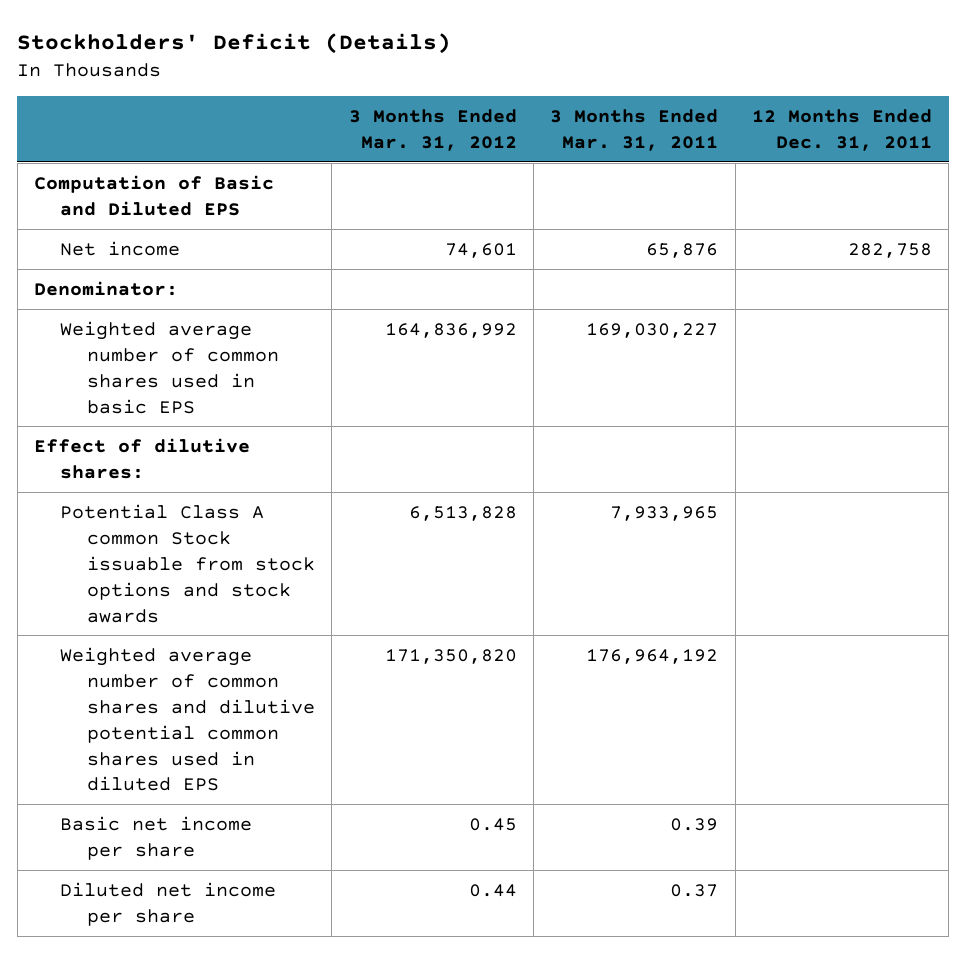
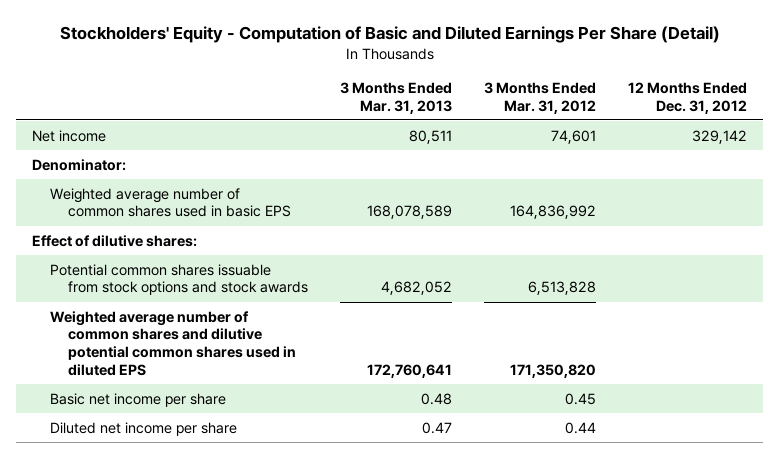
- Stockholders' Deficit (Details)
+ Stockholders' Equity - Computation of Basic and Diluted Earnings Per Share (Detail)
- | 3 Months Ended Mar. 31, 2012 | 3 Months Ended Mar. 31, 2011 | 12 Months Ended Dec. 31, 2011
+ | 3 Months Ended Mar. 31, 2013 | 3 Months Ended Mar. 31, 2012 | 12 Months Ended Dec. 31, 2012
- Computation of Basic and Diluted EPS
- Potential Class A common Stock issuable from stock options and stock awards | 6,513,828 | 7,933,965 |
+ Potential common shares issuable from stock options and stock awards | 4,682,052 | 6,513,828 |

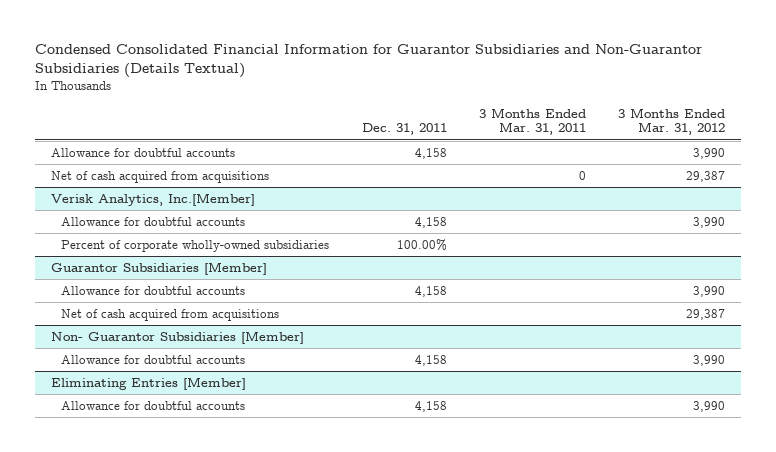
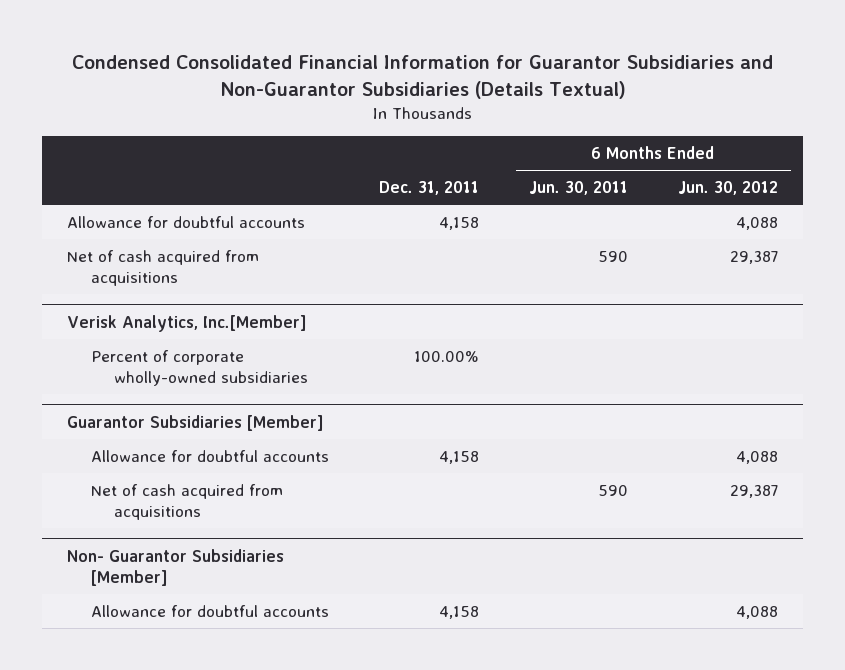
- | Dec. 31, 2011 | 3 Months Ended Mar. 31, 2011 | 3 Months Ended Mar. 31, 2012
+ | Dec. 31, 2011 | 6 Months Ended Jun. 30, 2011 | 6 Months Ended Jun. 30, 2012
@ Verisk Analytics, Inc.[Member]
- Allowance for doubtful accounts | 4,158 | | 3,990
- Eliminating Entries [Member]
- Allowance for doubtful accounts | 4,158 | | 3,990

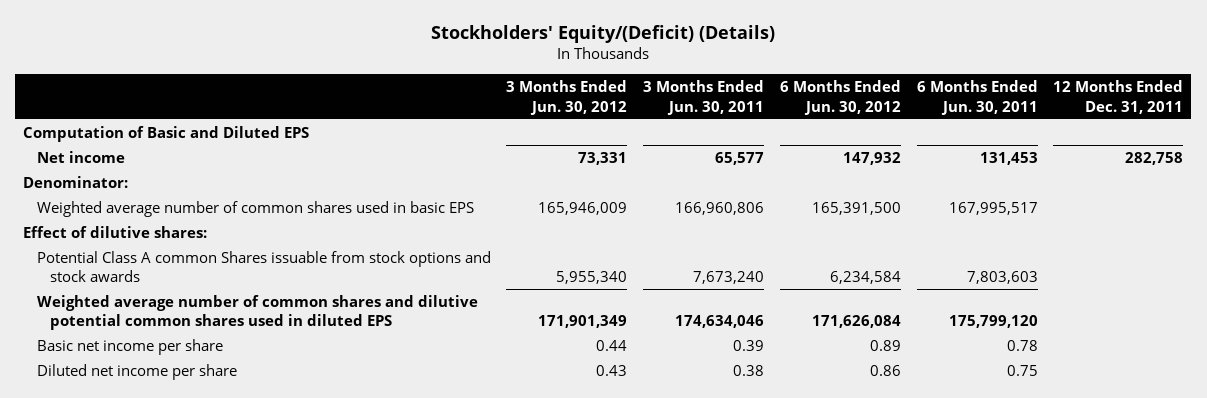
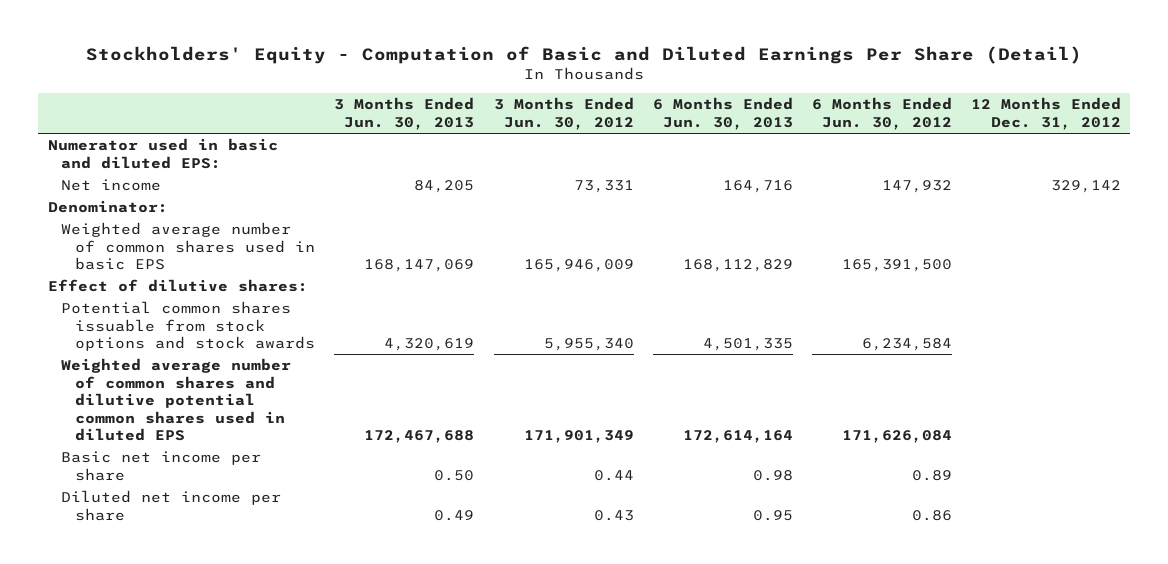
- Stockholders' Equity/(Deficit) (Details)
+ Stockholders' Equity - Computation of Basic and Diluted Earnings Per Share (Detail)
- | 3 Months Ended Jun. 30, 2012 | 3 Months Ended Jun. 30, 2011 | 6 Months Ended Jun. 30, 2012 | 6 Months Ended Jun. 30, 2011 | 12 Months Ended Dec. 31, 2011
+ | 3 Months Ended Jun. 30, 2013 | 3 Months Ended Jun. 30, 2012 | 6 Months Ended Jun. 30, 2013 | 6 Months Ended Jun. 30, 2012 | 12 Months Ended Dec. 31, 2012
- Computation of Basic and Diluted EPS
+ Numerator used in basic and diluted EPS:
- Potential Class A common Shares issuable from stock options and stock awards | 5,955,340 | 7,673,240 | 6,234,584 | 7,803,603 |
+ Potential common shares issuable from stock options and stock awards | 4,320,619 | 5,955,340 | 4,501,335 | 6,234,584 |

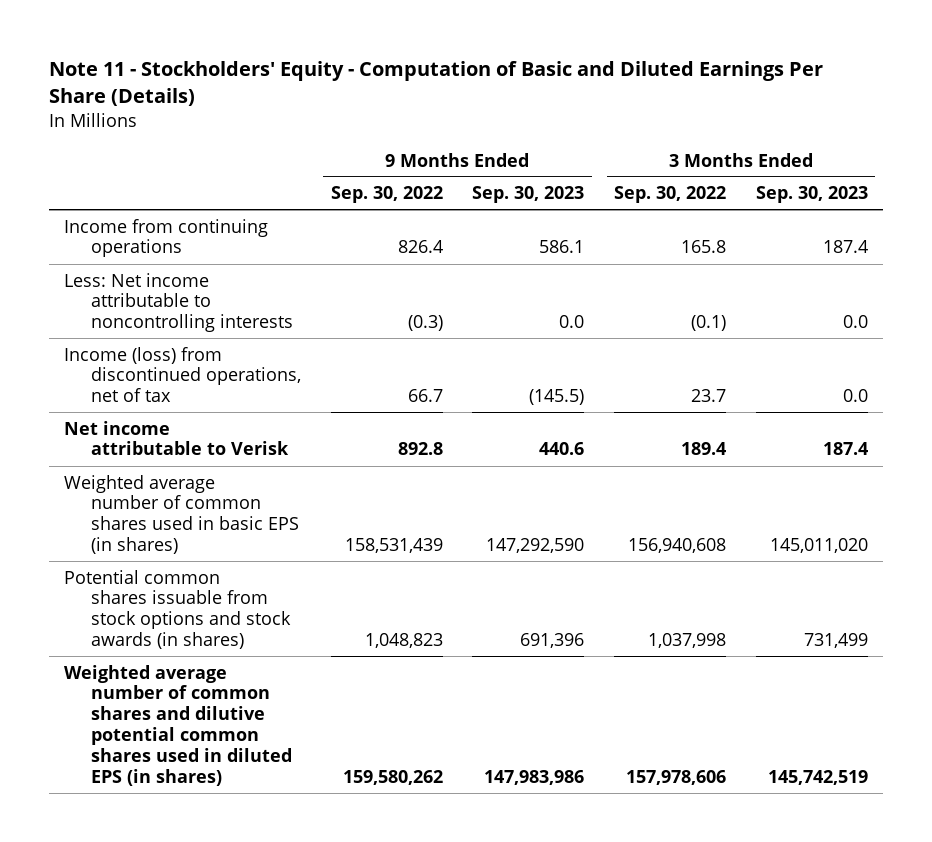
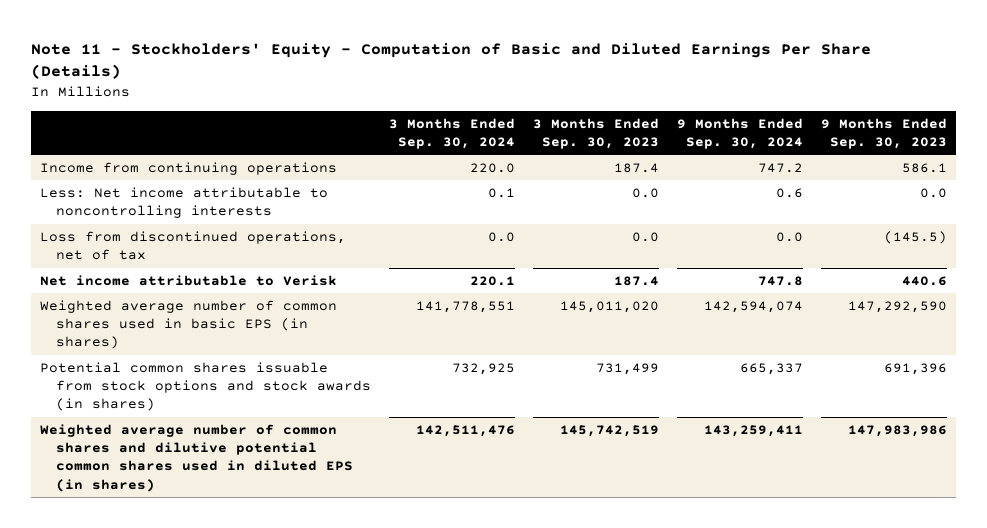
- | 9 Months Ended Sep. 30, 2022 | 9 Months Ended Sep. 30, 2023 | 3 Months Ended Sep. 30, 2022 | 3 Months Ended Sep. 30, 2023
+ | 3 Months Ended Sep. 30, 2024 | 3 Months Ended Sep. 30, 2023 | 9 Months Ended Sep. 30, 2024 | 9 Months Ended Sep. 30, 2023
- Income (loss) from discontinued operations, net of tax | 66.7 | (145.5) | 23.7 | 0.0
+ Loss from discontinued operations, net of tax | 0.0 | 0.0 | 0.0 | (145.5)

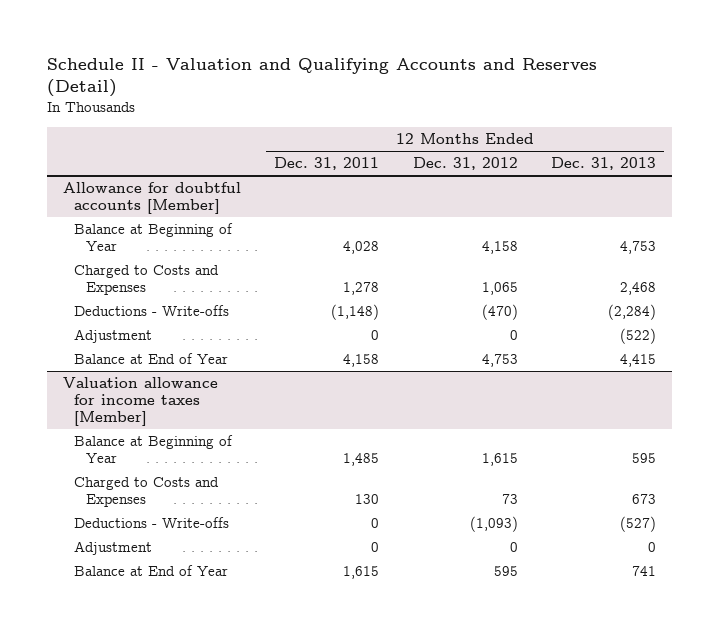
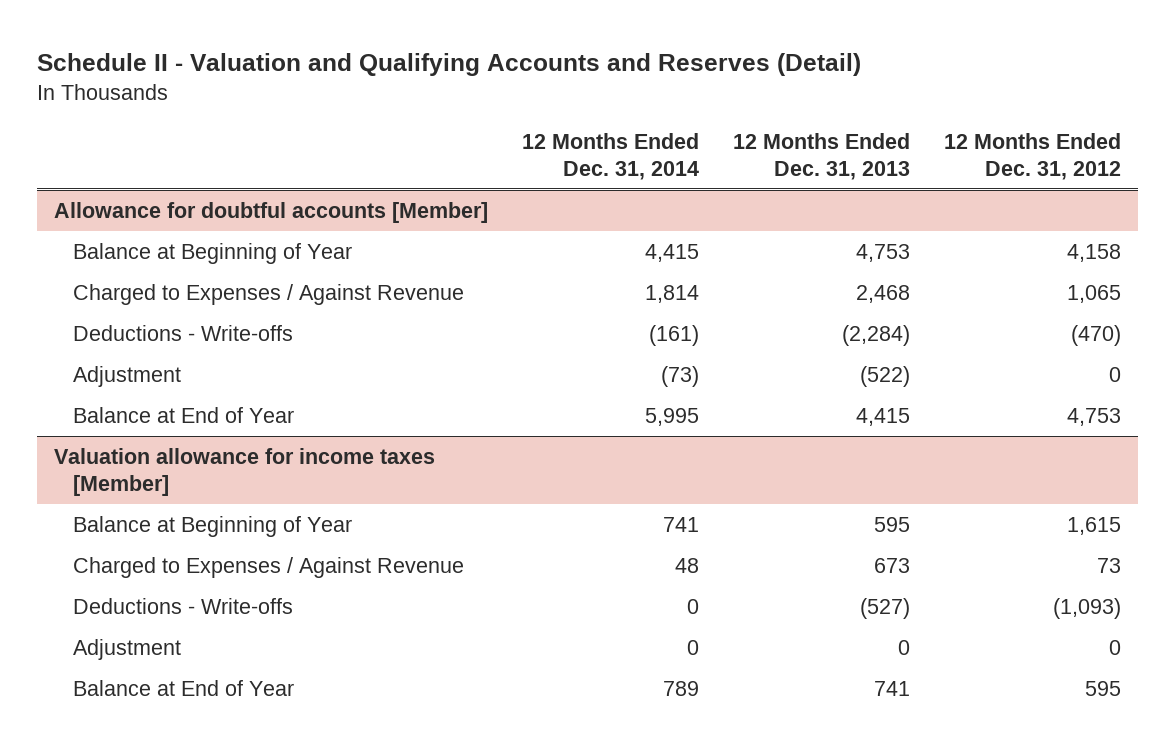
- | 12 Months Ended Dec. 31, 2011 | 12 Months Ended Dec. 31, 2012 | 12 Months Ended Dec. 31, 2013
+ | 12 Months Ended Dec. 31, 2014 | 12 Months Ended Dec. 31, 2013 | 12 Months Ended Dec. 31, 2012
@ Allowance for doubtful accounts [Member]
- Charged to Costs and Expenses | 1,278 | 1,065 | 2,468
+ Charged to Expenses / Against Revenue | 1,814 | 2,468 | 1,065
@ Valuation allowance for income taxes [Member]
- Charged to Costs and Expenses | 130 | 73 | 673
+ Charged to Expenses / Against Revenue | 48 | 673 | 73

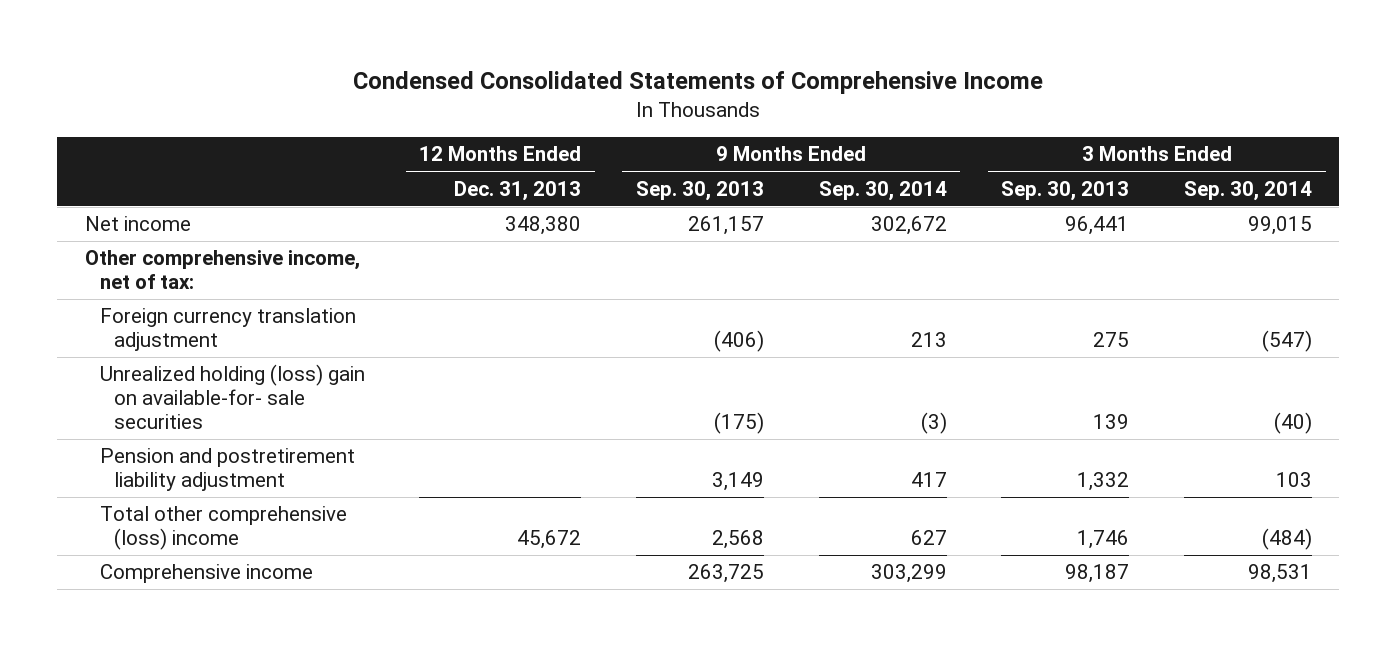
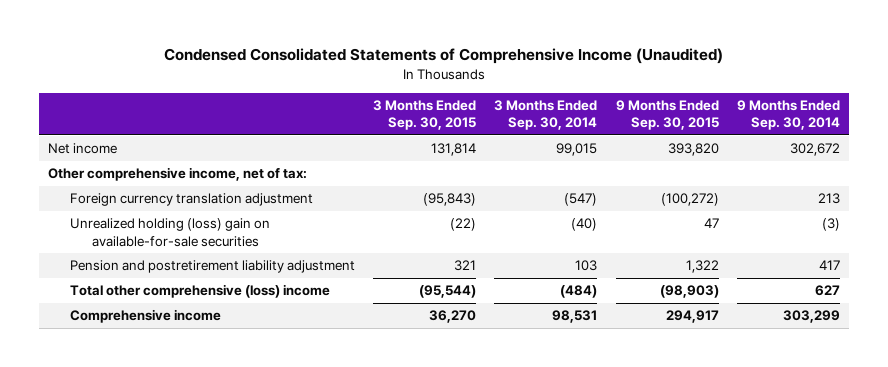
- Condensed Consolidated Statements of Comprehensive Income
+ Condensed Consolidated Statements of Comprehensive Income (Unaudited)
- | 12 Months Ended Dec. 31, 2013 | 9 Months Ended Sep. 30, 2013 | 9 Months Ended Sep. 30, 2014 | 3 Months Ended Sep. 30, 2013 | 3 Months Ended Sep. 30, 2014
+ | 3 Months Ended Sep. 30, 2015 | 3 Months Ended Sep. 30, 2014 | 9 Months Ended Sep. 30, 2015 | 9 Months Ended Sep. 30, 2014
- Unrealized holding (loss) gain on available-for- sale securities | | (175) | (3) | 139 | (40)
+ Unrealized holding (loss) gain on available-for-sale securities | (22) | (40) | 47 | (3)

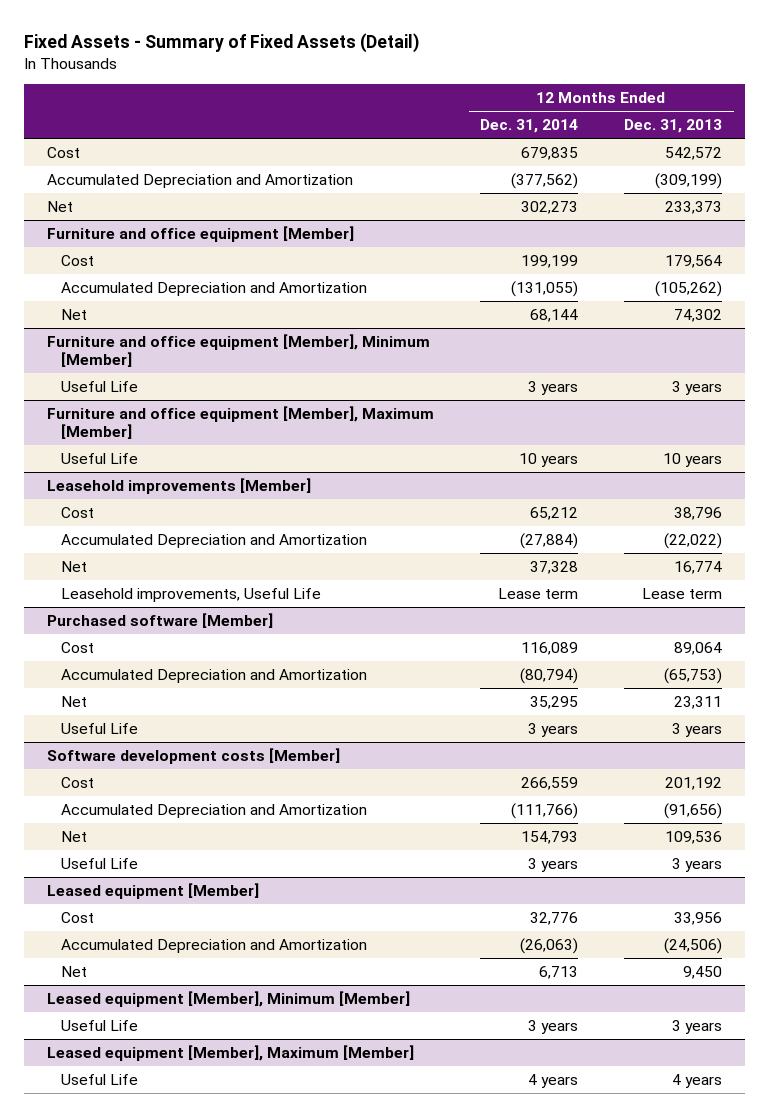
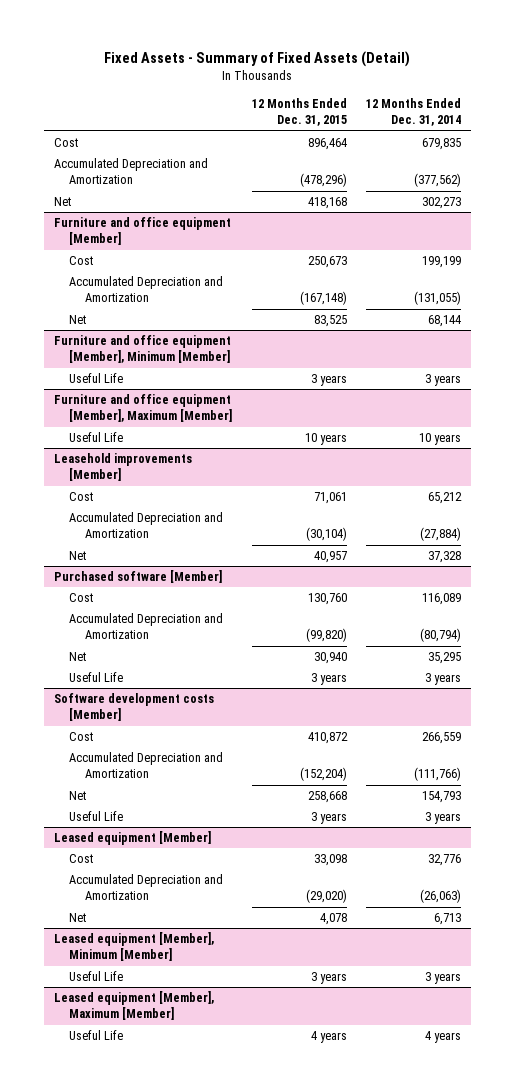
- | 12 Months Ended Dec. 31, 2014 | 12 Months Ended Dec. 31, 2013
+ | 12 Months Ended Dec. 31, 2015 | 12 Months Ended Dec. 31, 2014
@ Leasehold improvements [Member]
- Leasehold improvements, Useful Life | Lease term | Lease term

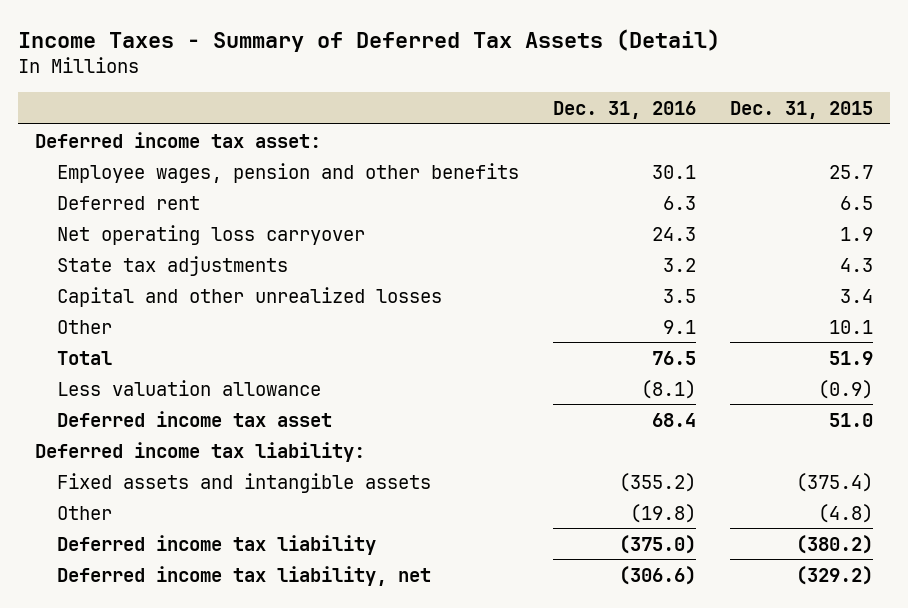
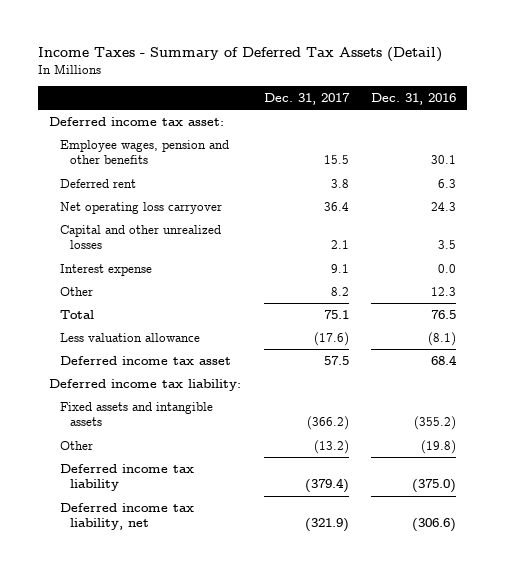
- | Dec. 31, 2016 | Dec. 31, 2015
+ | Dec. 31, 2017 | Dec. 31, 2016
- State tax adjustments | 3.2 | 4.3
- Other | 9.1 | 10.1
+ Interest expense | 9.1 | 0.0
+ Other | 8.2 | 12.3

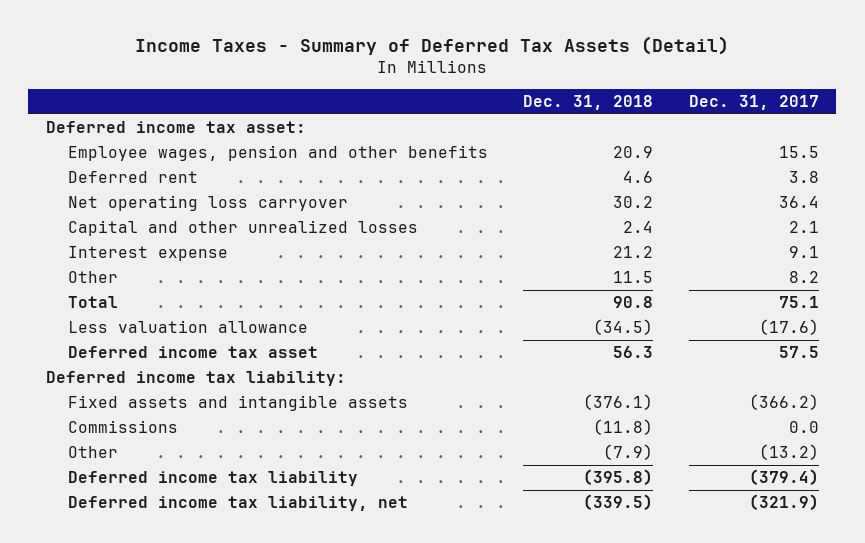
- | Dec. 31, 2017 | Dec. 31, 2016
+ | Dec. 31, 2018 | Dec. 31, 2017
+ Commissions | (11.8) | 0.0

